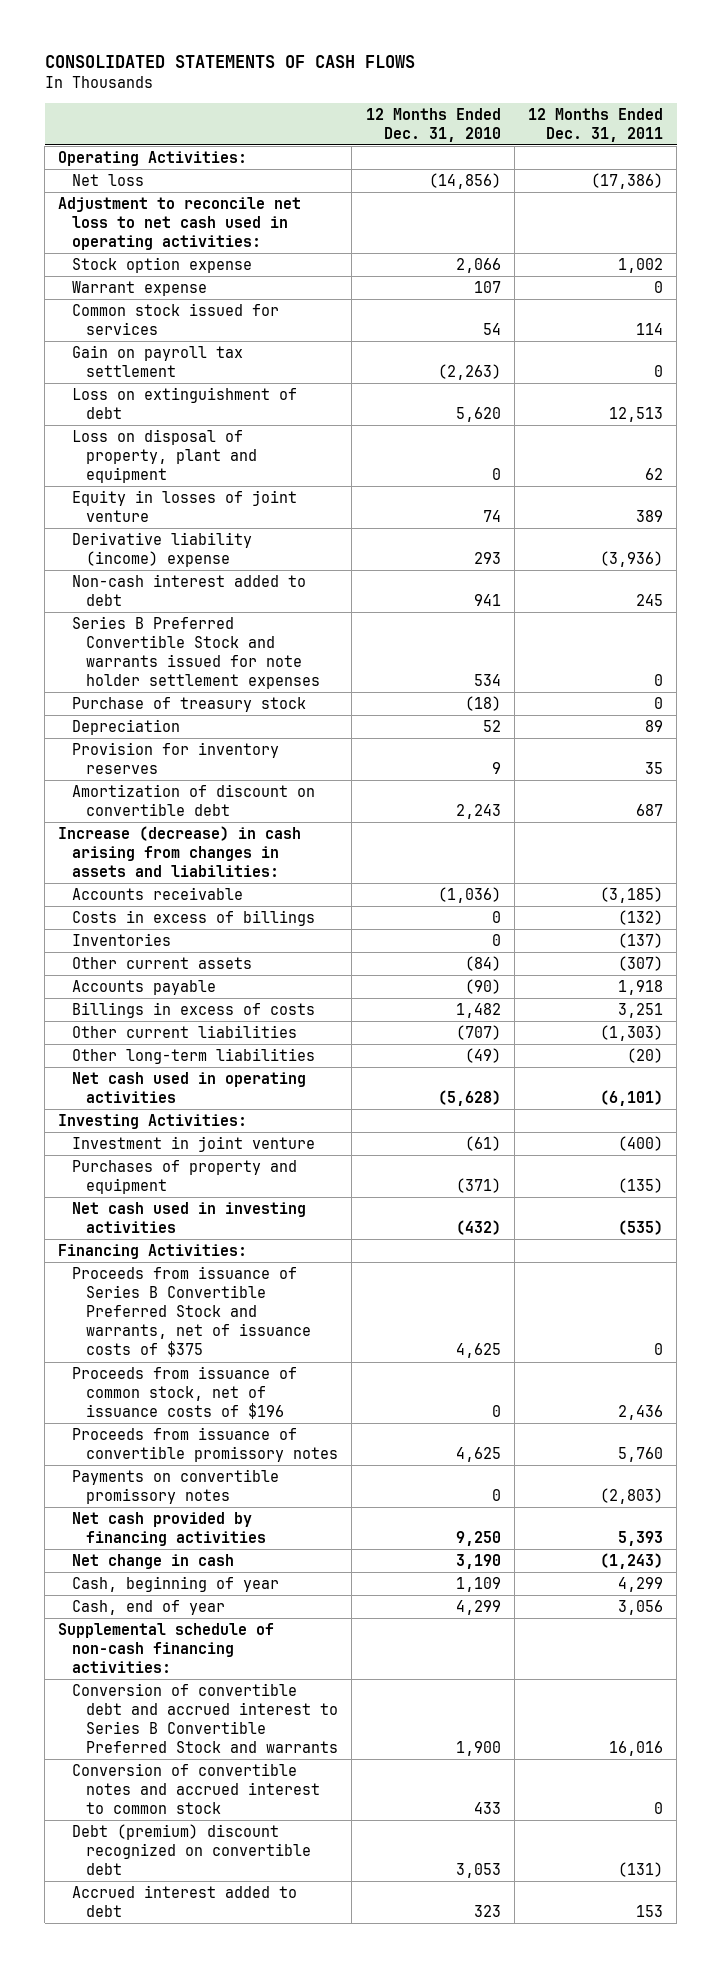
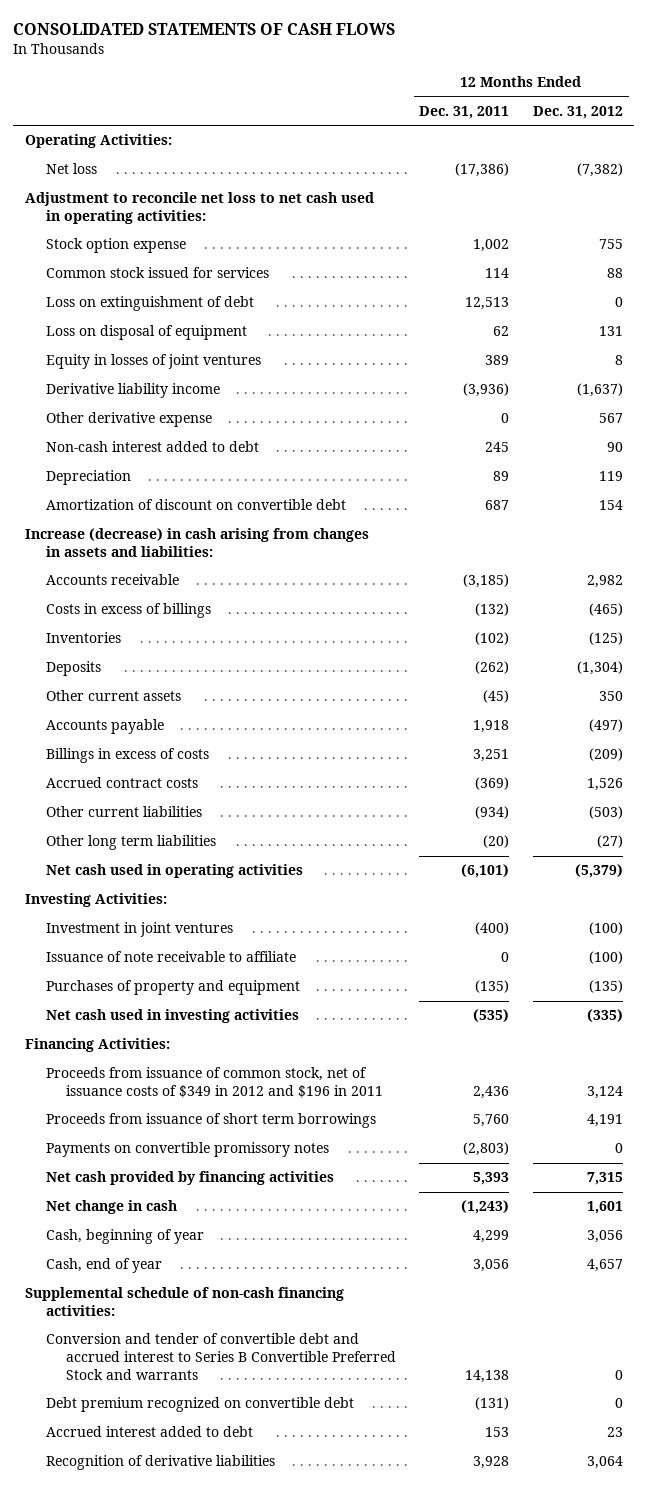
- | 12 Months Ended Dec. 31, 2010 | 12 Months Ended Dec. 31, 2011
+ | 12 Months Ended Dec. 31, 2011 | 12 Months Ended Dec. 31, 2012
- Warrant expense | 107 | 0
- Gain on payroll tax settlement | (2,263) | 0
- Loss on disposal of property, plant and equipment | 0 | 62
- Equity in losses of joint venture | 74 | 389
- Derivative liability (income) expense | 293 | (3,936)
+ Loss on disposal of equipment | 62 | 131
+ Equity in losses of joint ventures | 389 | 8
+ Derivative liability income | (3,936) | (1,637)
+ Other derivative expense | 0 | 567
- Series B Preferred Convertible Stock and warrants issued for note holder settlement expenses | 534 | 0
- Purchase of treasury stock | (18) | 0
- Provision for inventory reserves | 9 | 35
- Inventories | 0 | (137)
- Other current assets | (84) | (307)
+ Inventories | (102) | (125)
+ Deposits | (262) | (1,304)
+ Other current assets | (45) | 350
- Other current liabilities | (707) | (1,303)
- Other long-term liabilities | (49) | (20)
+ Accrued contract costs | (369) | 1,526
+ Other current liabilities | (934) | (503)
+ Other long term liabilities | (20) | (27)
- Investment in joint venture | (61) | (400)
+ Investment in joint ventures | (400) | (100)
+ Issuance of note receivable to affiliate | 0 | (100)
- Proceeds from issuance of Series B Convertible Preferred Stock and warrants, net of issuance costs of $375 | 4,625 | 0
- Proceeds from issuance of common stock, net of issuance costs of $196 | 0 | 2,436
- Proceeds from issuance of convertible promissory notes | 4,625 | 5,760
+ Proceeds from issuance of common stock, net of issuance costs of $349 in 2012 and $196 in 2011 | 2,436 | 3,124
+ Proceeds from issuance of short term borrowings | 5,760 | 4,191
- Conversion of convertible debt and accrued interest to Series B Convertible Preferred Stock and warrants | 1,900 | 16,016
- Conversion of convertible notes and accrued interest to common stock | 433 | 0
- Debt (premium) discount recognized on convertible debt | 3,053 | (131)
+ Conversion and tender of convertible debt and accrued interest to Series B Convertible Preferred Stock and warrants | 14,138 | 0
+ Debt premium recognized on convertible debt | (131) | 0
+ Recognition of derivative liabilities | 3,928 | 3,064

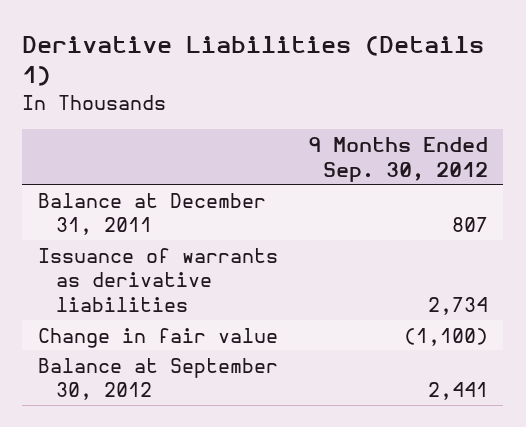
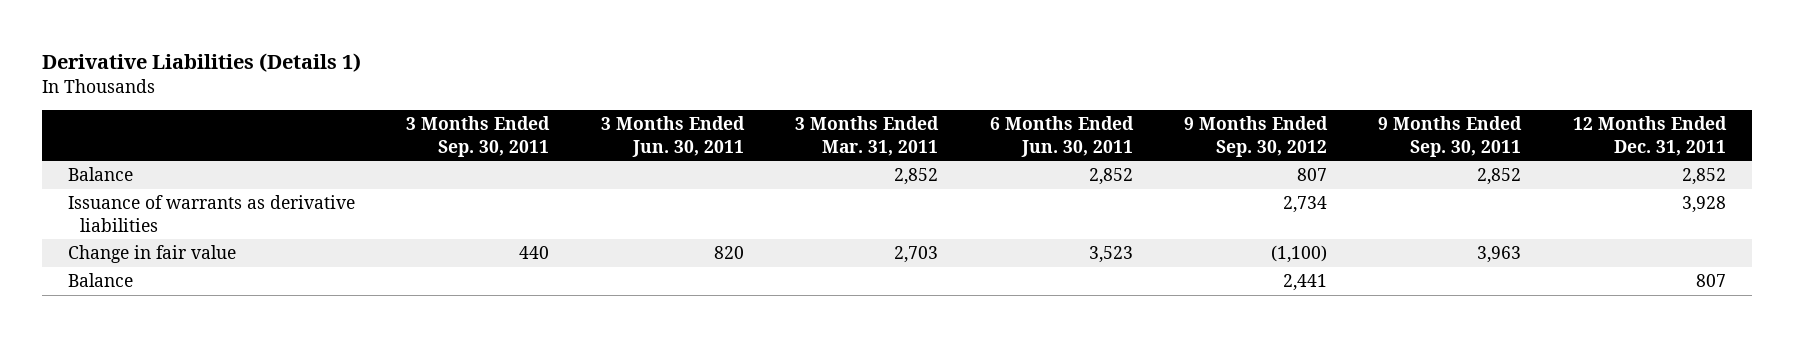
- | 9 Months Ended Sep. 30, 2012
+ | 3 Months Ended Sep. 30, 2011 | 3 Months Ended Jun. 30, 2011 | 3 Months Ended Mar. 31, 2011 | 6 Months Ended Jun. 30, 2011 | 9 Months Ended Sep. 30, 2012 | 9 Months Ended Sep. 30, 2011 | 12 Months Ended Dec. 31, 2011
- Balance at December 31, 2011 | 807
+ Balance | | | 2,852 | 2,852 | 807 | 2,852 | 2,852
- Balance at September 30, 2012 | 2,441
+ Balance | | | | | 2,441 | | 807

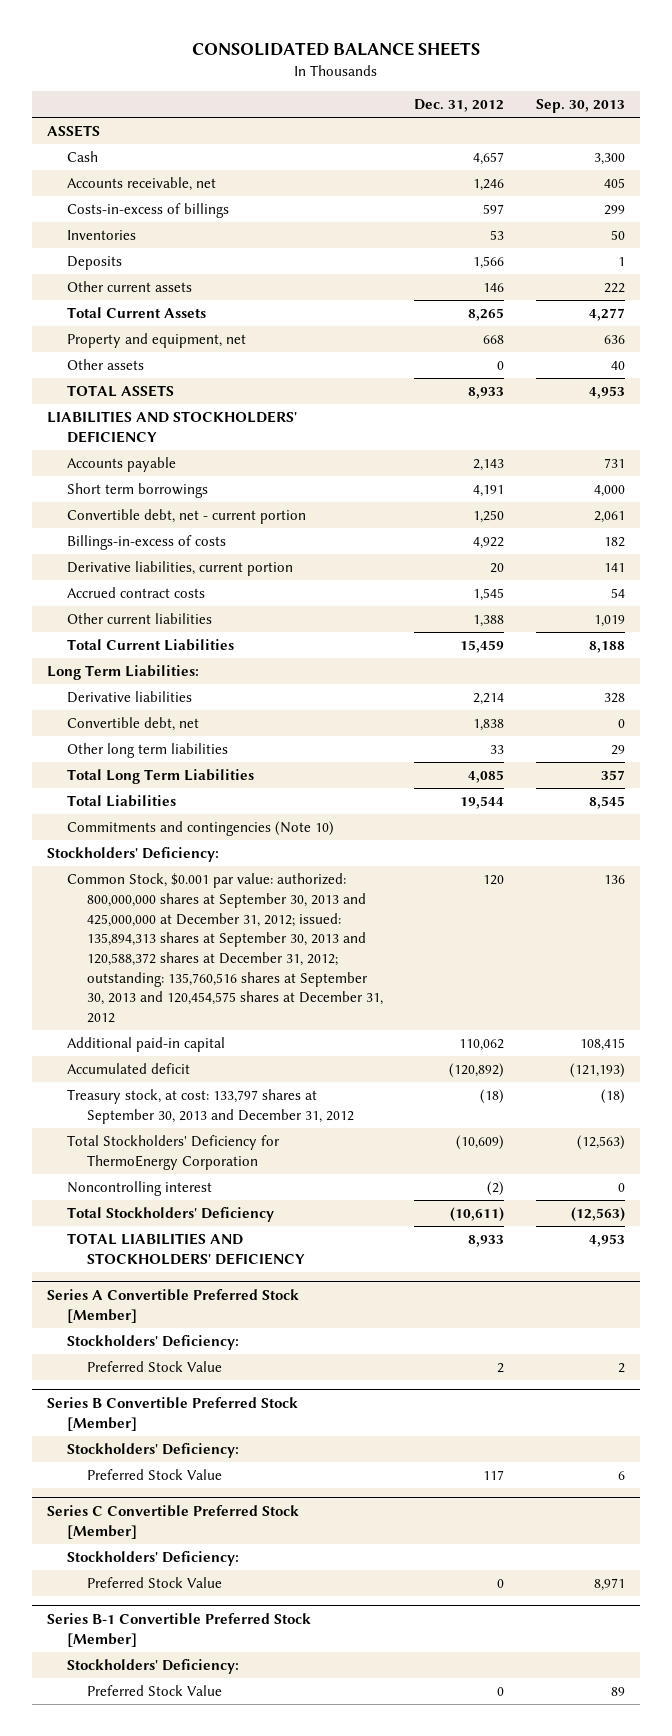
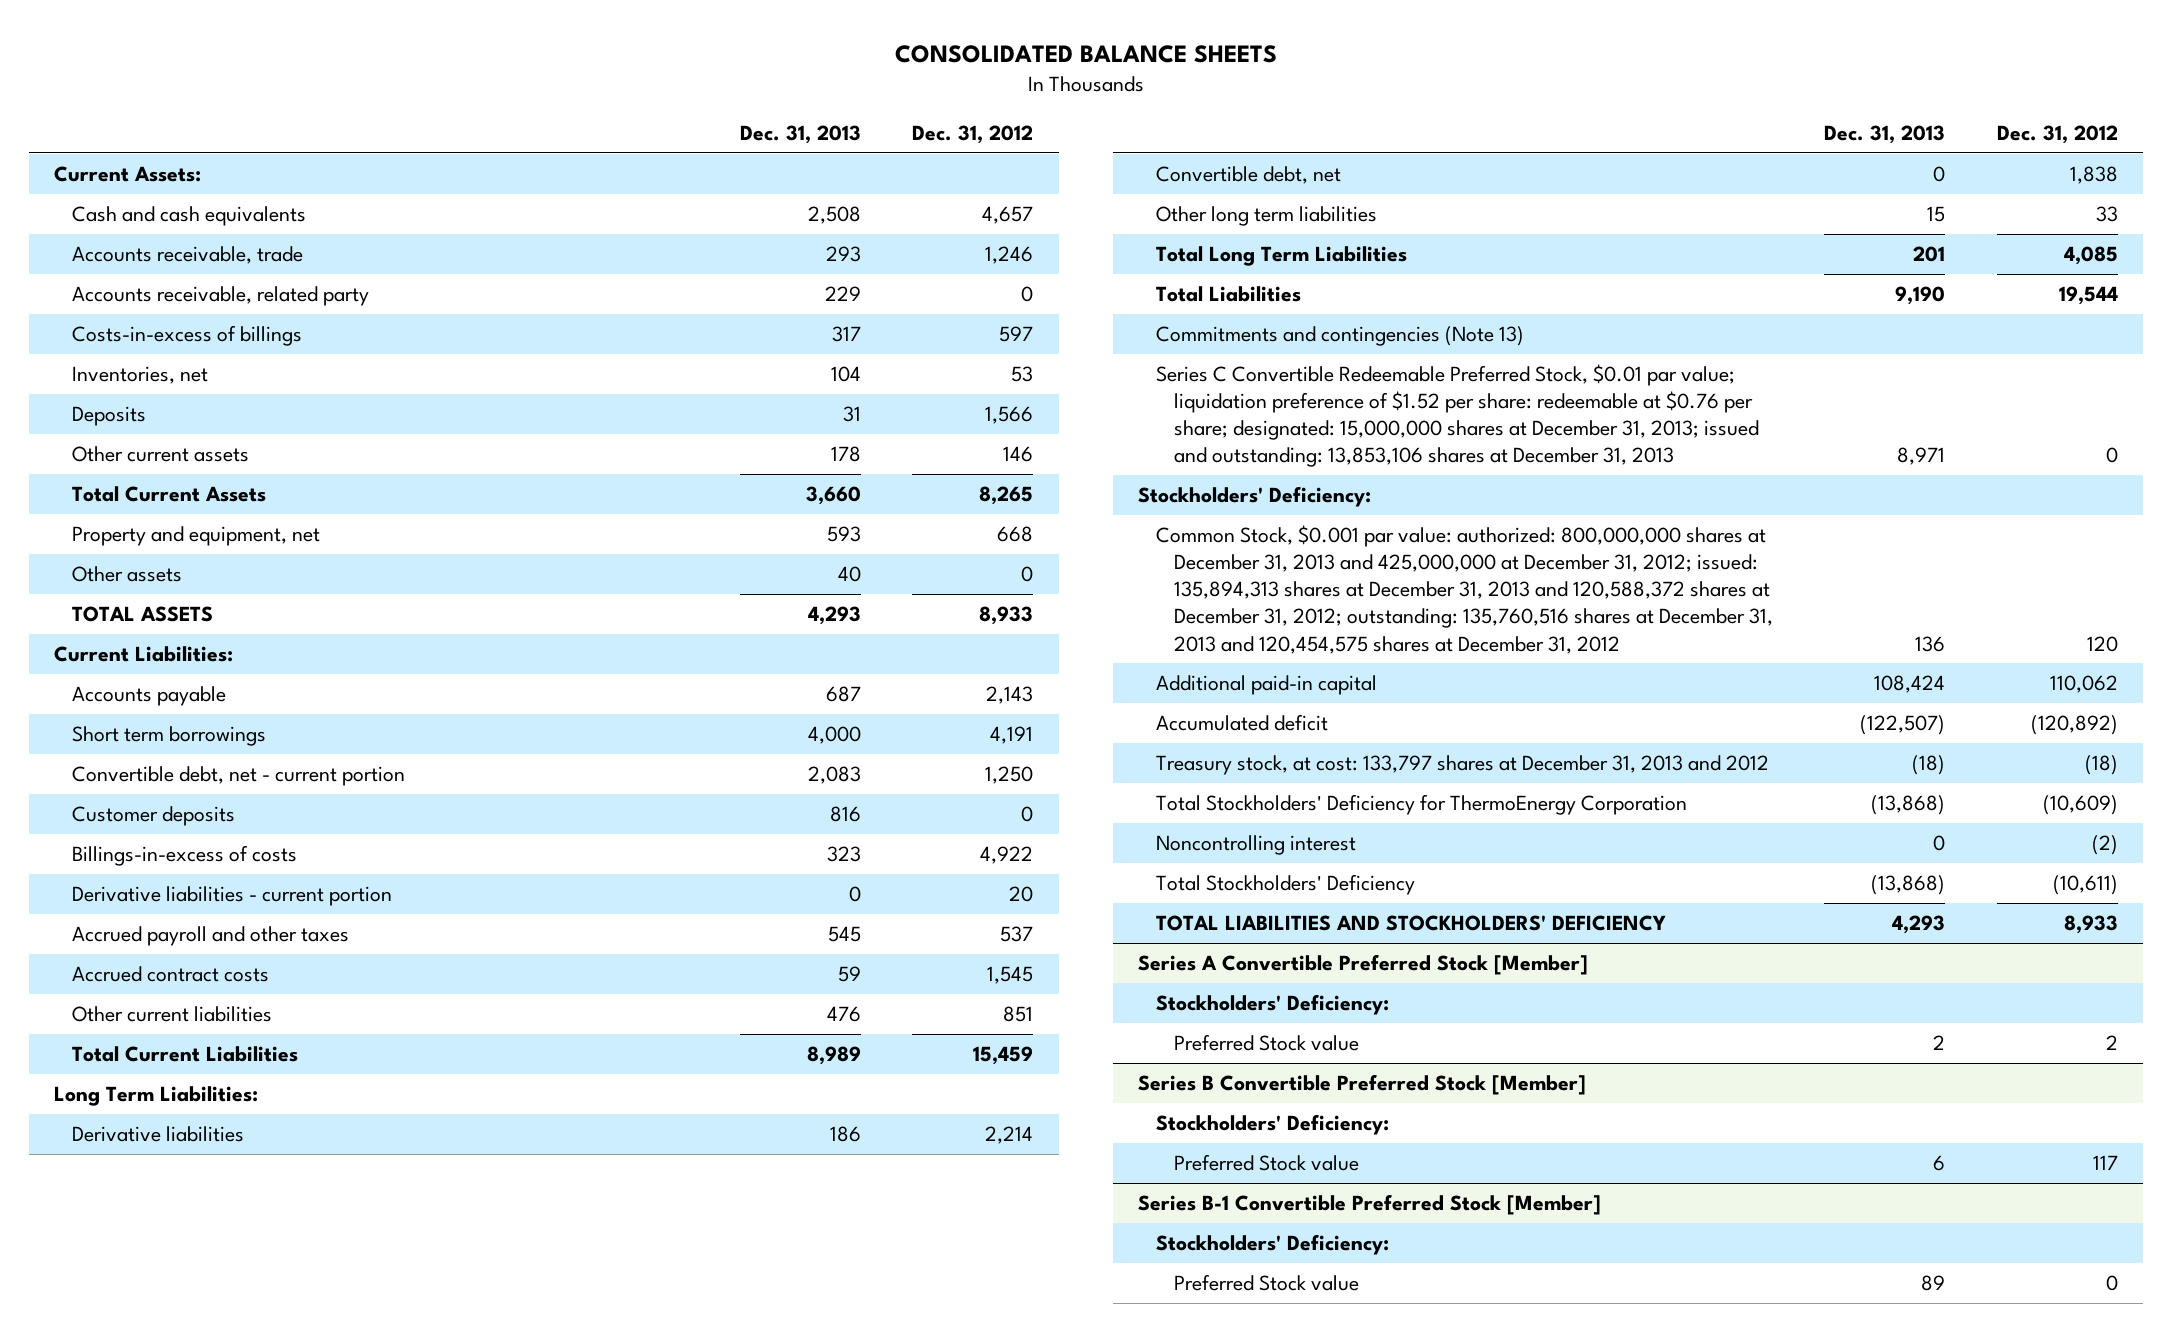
- | Dec. 31, 2012 | Sep. 30, 2013
+ | Dec. 31, 2013 | Dec. 31, 2012
- ASSETS
- Cash | 4,657 | 3,300
- Accounts receivable, net | 1,246 | 405
+ Current Assets:
+ Cash and cash equivalents | 2,508 | 4,657
+ Accounts receivable, trade | 293 | 1,246
+ Accounts receivable, related party | 229 | 0
- Inventories | 53 | 50
+ Inventories, net | 104 | 53
- LIABILITIES AND STOCKHOLDERS' DEFICIENCY
+ Current Liabilities:
+ Customer deposits | 816 | 0
- Derivative liabilities, current portion | 20 | 141
+ Derivative liabilities - current portion | 0 | 20
+ Accrued payroll and other taxes | 545 | 537
- Other current liabilities | 1,388 | 1,019
+ Other current liabilities | 476 | 851
- Commitments and contingencies (Note 10)
+ Commitments and contingencies (Note 13)
+ Series C Convertible Redeemable Preferred Stock, $0.01 par value; liquidation preference of $1.52 per share: redeemable at $0.76 per share; designated: 15,000,000 shares at December 31, 2013; issued and outstanding: 13,853,106 shares at December 31, 2013 | 8,971 | 0
- Common Stock, $0.001 par value: authorized: 800,000,000 shares at September 30, 2013 and 425,000,000 at December 31, 2012; issued: 135,894,313 shares at September 30, 2013 and 120,588,372 shares at December 31, 2012; outstanding: 135,760,516 shares at September 30, 2013 and 120,454,575 shares at December 31, 2012 | 120 | 136
+ Common Stock, $0.001 par value: authorized: 800,000,000 shares at December 31, 2013 and 425,000,000 at December 31, 2012; issued: 135,894,313 shares at December 31, 2013 and 120,588,372 shares at December 31, 2012; outstanding: 135,760,516 shares at December 31, 2013 and 120,454,575 shares at December 31, 2012 | 136 | 120
- Treasury stock, at cost: 133,797 shares at September 30, 2013 and December 31, 2012 | (18) | (18)
+ Treasury stock, at cost: 133,797 shares at December 31, 2013 and 2012 | (18) | (18)
@ Series A Convertible Preferred Stock [Member]
- Preferred Stock Value | 2 | 2
+ Preferred Stock value | 2 | 2
@ Series B Convertible Preferred Stock [Member]
- Preferred Stock Value | 117 | 6
- Series C Convertible Preferred Stock [Member]
- Stockholders' Deficiency:
- Preferred Stock Value | 0 | 8,971
@ Series B Convertible Preferred Stock [Member]
+ Preferred Stock value | 6 | 117
@ Series B-1 Convertible Preferred Stock [Member]
- Preferred Stock Value | 0 | 89
+ Preferred Stock value | 89 | 0

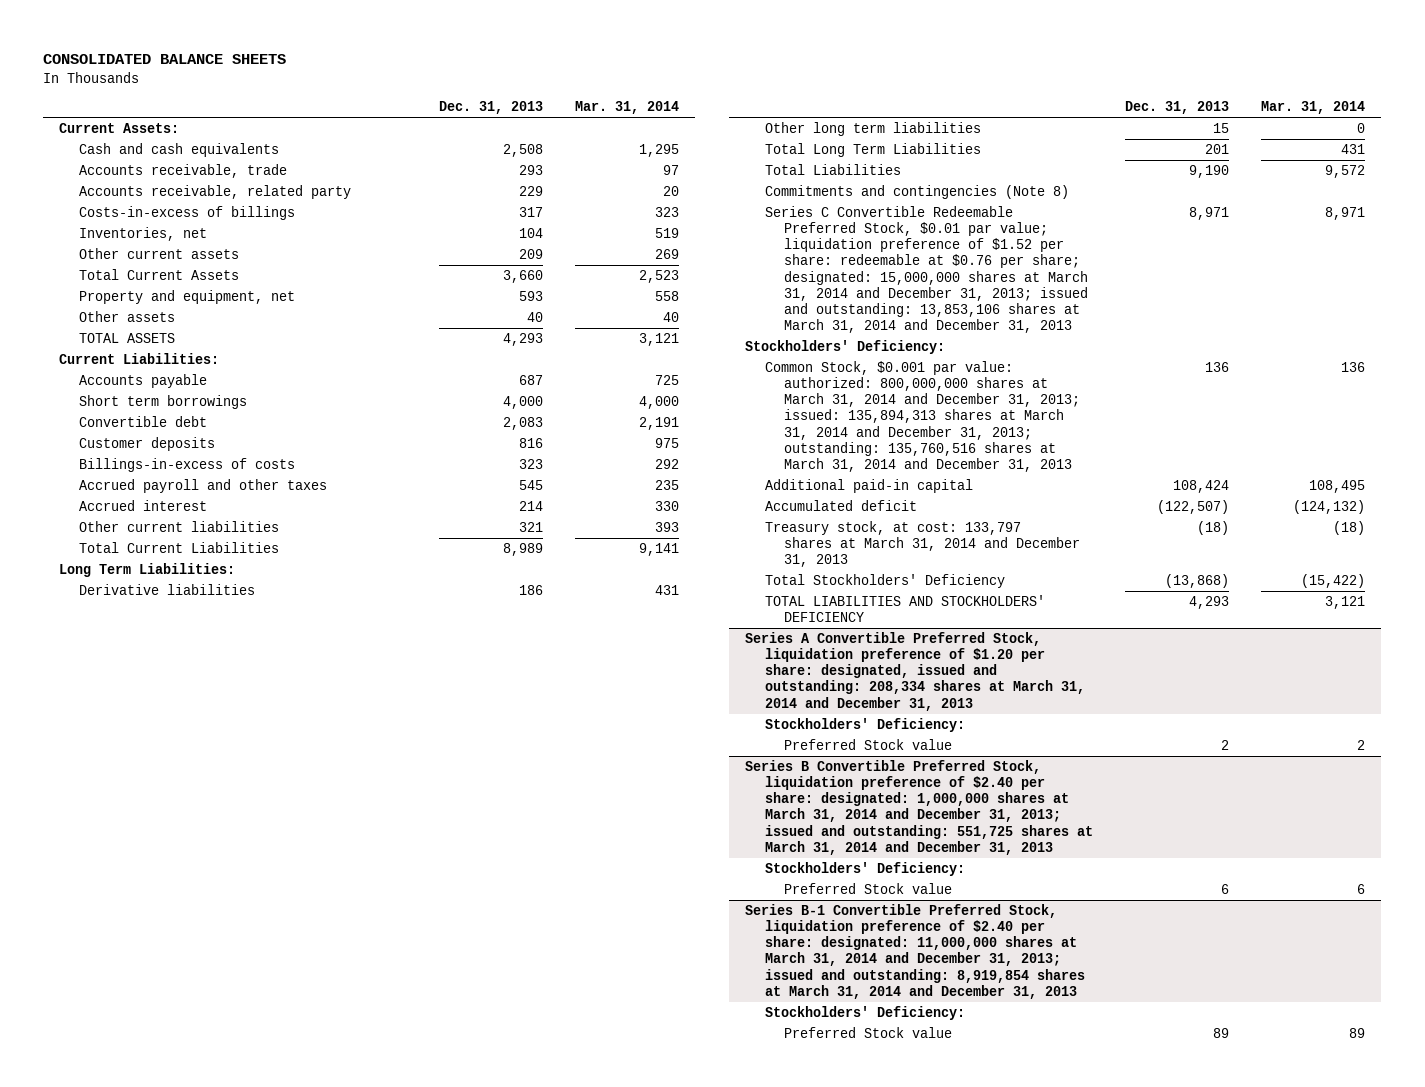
- | Dec. 31, 2013 | Dec. 31, 2012
+ | Dec. 31, 2013 | Mar. 31, 2014
- Deposits | 31 | 1,566
- Other current assets | 178 | 146
+ Other current assets | 209 | 269
- Convertible debt, net - current portion | 2,083 | 1,250
+ Convertible debt | 2,083 | 2,191
- Derivative liabilities - current portion | 0 | 20
- Accrued contract costs | 59 | 1,545
- Other current liabilities | 476 | 851
+ Accrued interest | 214 | 330
+ Other current liabilities | 321 | 393
- Convertible debt, net | 0 | 1,838
- Commitments and contingencies (Note 13)
- Series C Convertible Redeemable Preferred Stock, $0.01 par value; liquidation preference of $1.52 per share: redeemable at $0.76 per share; designated: 15,000,000 shares at December 31, 2013; issued and outstanding: 13,853,106 shares at December 31, 2013 | 8,971 | 0
+ Commitments and contingencies (Note 8)
+ Series C Convertible Redeemable Preferred Stock, $0.01 par value; liquidation preference of $1.52 per share: redeemable at $0.76 per share; designated: 15,000,000 shares at March 31, 2014 and December 31, 2013; issued and outstanding: 13,853,106 shares at March 31, 2014 and December 31, 2013 | 8,971 | 8,971
- Common Stock, $0.001 par value: authorized: 800,000,000 shares at December 31, 2013 and 425,000,000 at December 31, 2012; issued: 135,894,313 shares at December 31, 2013 and 120,588,372 shares at December 31, 2012; outstanding: 135,760,516 shares at December 31, 2013 and 120,454,575 shares at December 31, 2012 | 136 | 120
+ Common Stock, $0.001 par value: authorized: 800,000,000 shares at March 31, 2014 and December 31, 2013; issued: 135,894,313 shares at March 31, 2014 and December 31, 2013; outstanding: 135,760,516 shares at March 31, 2014 and December 31, 2013 | 136 | 136
- Treasury stock, at cost: 133,797 shares at December 31, 2013 and 2012 | (18) | (18)
- Total Stockholders' Deficiency for ThermoEnergy Corporation | (13,868) | (10,609)
- Noncontrolling interest | 0 | (2)
+ Treasury stock, at cost: 133,797 shares at March 31, 2014 and December 31, 2013 | (18) | (18)
- Series A Convertible Preferred Stock [Member]
+ Series A Convertible Preferred Stock, liquidation preference of $1.20 per share: designated, issued and outstanding: 208,334 shares at March 31, 2014 and December 31, 2013
- Series B Convertible Preferred Stock [Member]
+ Series B Convertible Preferred Stock, liquidation preference of $2.40 per share: designated: 1,000,000 shares at March 31, 2014 and December 31, 2013; issued and outstanding: 551,725 shares at March 31, 2014 and December 31, 2013
- Series B-1 Convertible Preferred Stock [Member]
+ Series B-1 Convertible Preferred Stock, liquidation preference of $2.40 per share: designated: 11,000,000 shares at March 31, 2014 and December 31, 2013; issued and outstanding: 8,919,854 shares at March 31, 2014 and December 31, 2013

